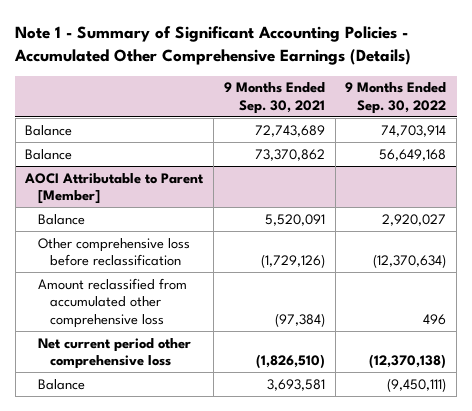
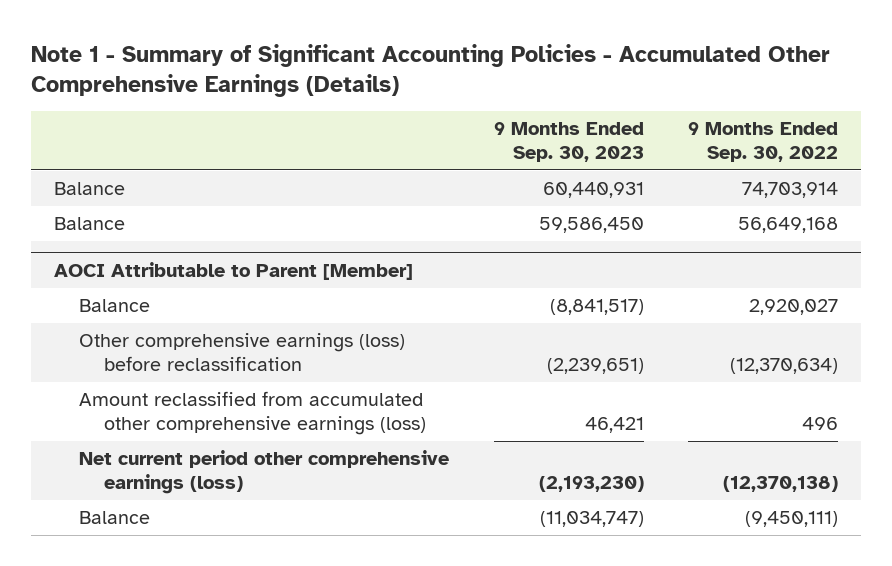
- | 9 Months Ended Sep. 30, 2021 | 9 Months Ended Sep. 30, 2022
+ | 9 Months Ended Sep. 30, 2023 | 9 Months Ended Sep. 30, 2022
@ AOCI Attributable to Parent [Member]
- Other comprehensive loss before reclassification | (1,729,126) | (12,370,634)
- Amount reclassified from accumulated other comprehensive loss | (97,384) | 496
- Net current period other comprehensive loss | (1,826,510) | (12,370,138)
+ Other comprehensive earnings (loss) before reclassification | (2,239,651) | (12,370,634)
+ Amount reclassified from accumulated other comprehensive earnings (loss) | 46,421 | 496
+ Net current period other comprehensive earnings (loss) | (2,193,230) | (12,370,138)

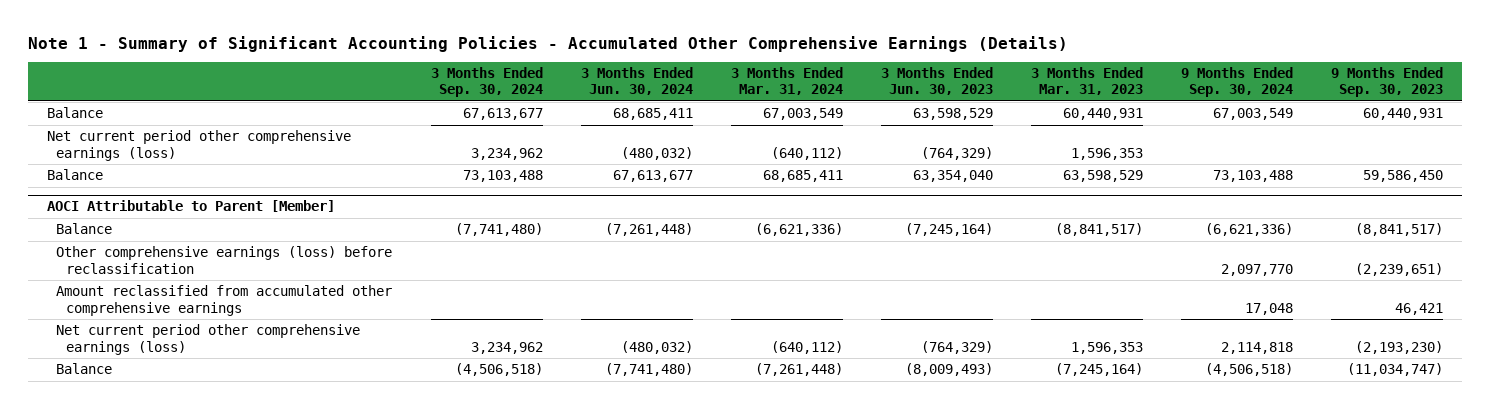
- | 9 Months Ended Sep. 30, 2023 | 9 Months Ended Sep. 30, 2022
+ | 3 Months Ended Sep. 30, 2024 | 3 Months Ended Jun. 30, 2024 | 3 Months Ended Mar. 31, 2024 | 3 Months Ended Jun. 30, 2023 | 3 Months Ended Mar. 31, 2023 | 9 Months Ended Sep. 30, 2024 | 9 Months Ended Sep. 30, 2023
+ Net current period other comprehensive earnings (loss) | 3,234,962 | (480,032) | (640,112) | (764,329) | 1,596,353 | |
@ AOCI Attributable to Parent [Member]
- Amount reclassified from accumulated other comprehensive earnings (loss) | 46,421 | 496
+ Amount reclassified from accumulated other comprehensive earnings | | | | | | 17,048 | 46,421

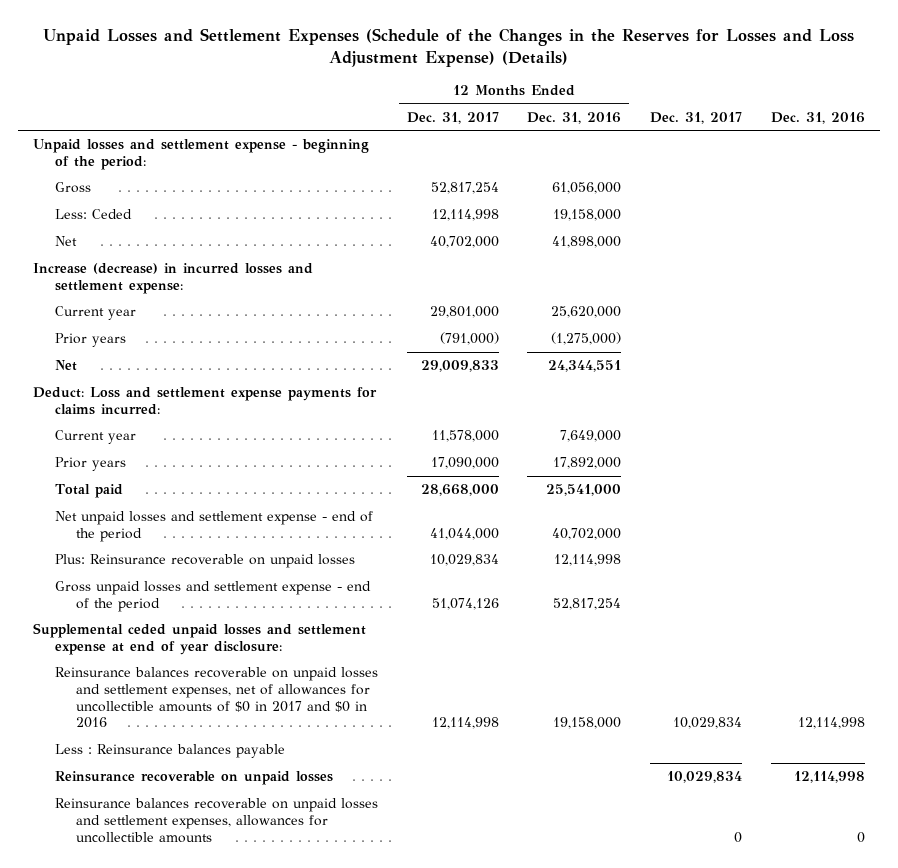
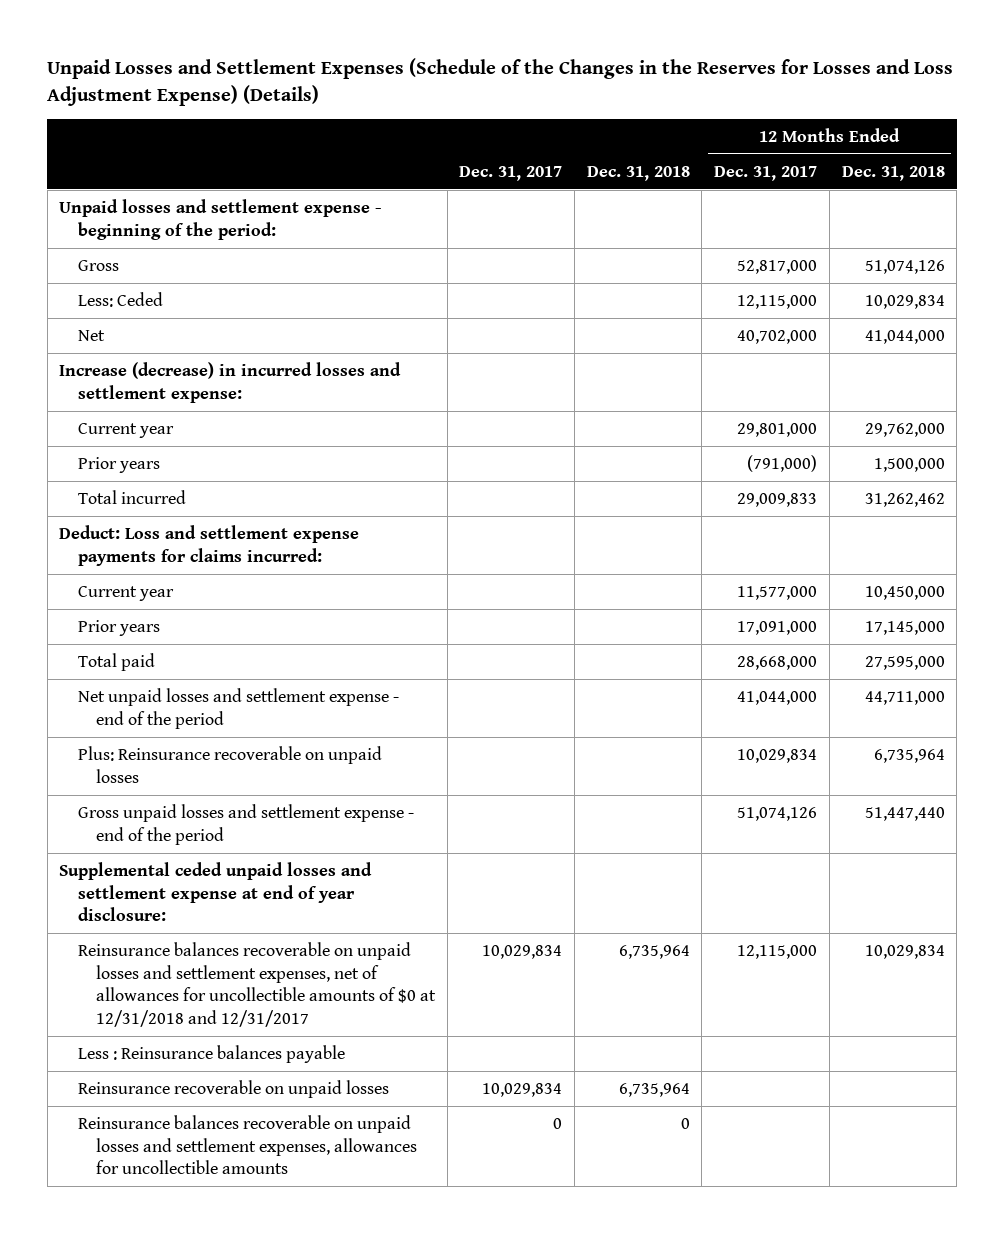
- | 12 Months Ended Dec. 31, 2017 | 12 Months Ended Dec. 31, 2016 | Dec. 31, 2017 | Dec. 31, 2016
+ | Dec. 31, 2017 | Dec. 31, 2018 | 12 Months Ended Dec. 31, 2017 | 12 Months Ended Dec. 31, 2018
- Gross | 52,817,254 | 61,056,000 | |
- Less: Ceded | 12,114,998 | 19,158,000 | |
+ Gross | | | 52,817,000 | 51,074,126
+ Less: Ceded | | | 12,115,000 | 10,029,834
- Net | 29,009,833 | 24,344,551 | |
+ Total incurred | | | 29,009,833 | 31,262,462
- Current year | 11,578,000 | 7,649,000 | |
- Prior years | 17,090,000 | 17,892,000 | |
+ Current year | | | 11,577,000 | 10,450,000
+ Prior years | | | 17,091,000 | 17,145,000
- Reinsurance balances recoverable on unpaid losses and settlement expenses, net of allowances for uncollectible amounts of $0 in 2017 and $0 in 2016 | 12,114,998 | 19,158,000 | 10,029,834 | 12,114,998
+ Reinsurance balances recoverable on unpaid losses and settlement expenses, net of allowances for uncollectible amounts of $0 at 12/31/2018 and 12/31/2017 | 10,029,834 | 6,735,964 | 12,115,000 | 10,029,834

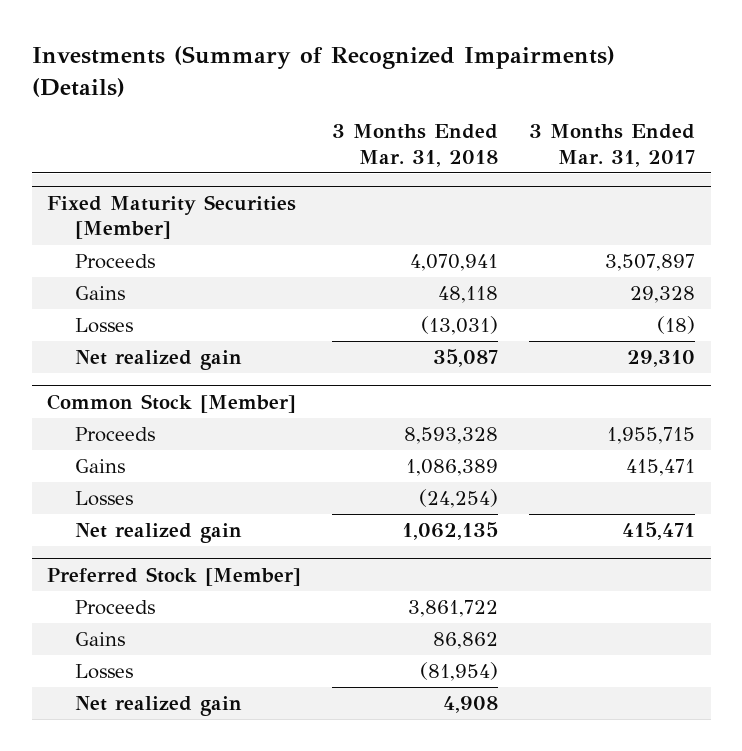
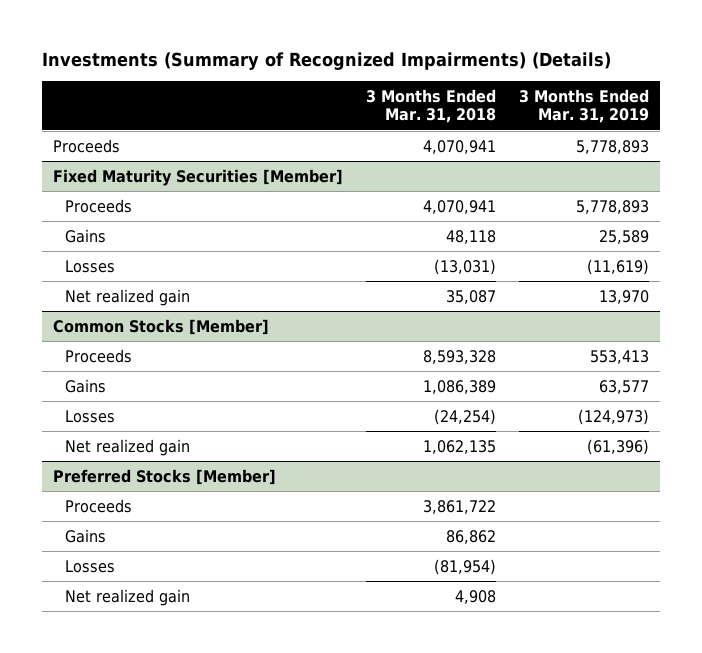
- | 3 Months Ended Mar. 31, 2018 | 3 Months Ended Mar. 31, 2017
+ | 3 Months Ended Mar. 31, 2018 | 3 Months Ended Mar. 31, 2019
+ Proceeds | 4,070,941 | 5,778,893
- Common Stock [Member]
+ Common Stocks [Member]
- Preferred Stock [Member]
+ Preferred Stocks [Member]

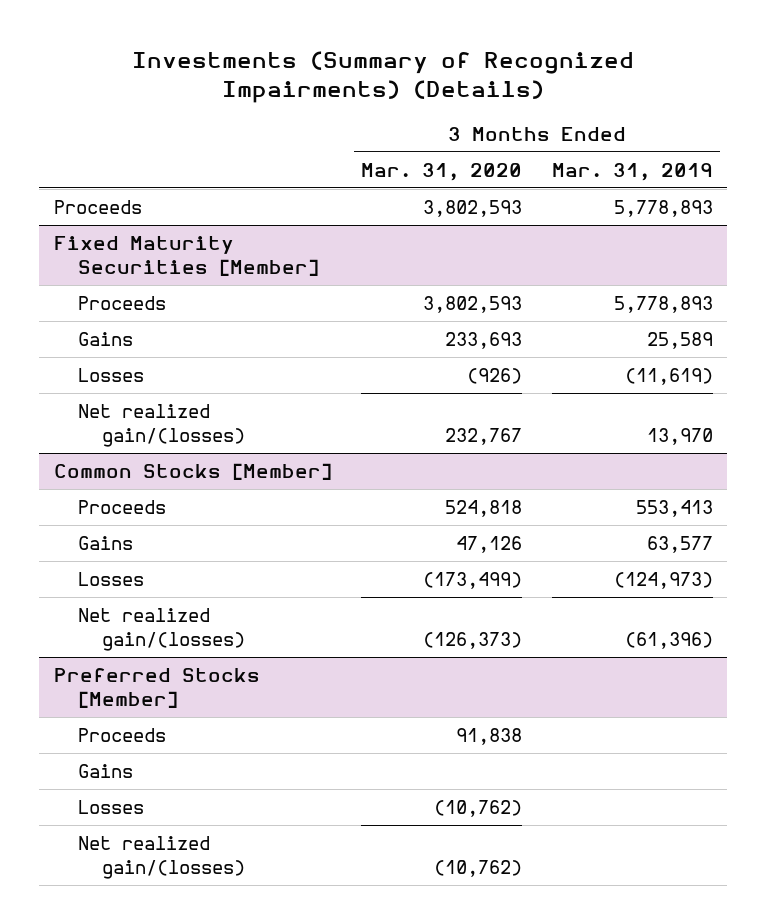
- | 3 Months Ended Mar. 31, 2018 | 3 Months Ended Mar. 31, 2019
+ | 3 Months Ended Mar. 31, 2020 | 3 Months Ended Mar. 31, 2019
@ Fixed Maturity Securities [Member]
- Net realized gain | 35,087 | 13,970
+ Net realized gain/(losses) | 232,767 | 13,970
@ Common Stocks [Member]
- Net realized gain | 1,062,135 | (61,396)
+ Net realized gain/(losses) | (126,373) | (61,396)
@ Preferred Stocks [Member]
- Net realized gain | 4,908 |
+ Net realized gain/(losses) | (10,762) |

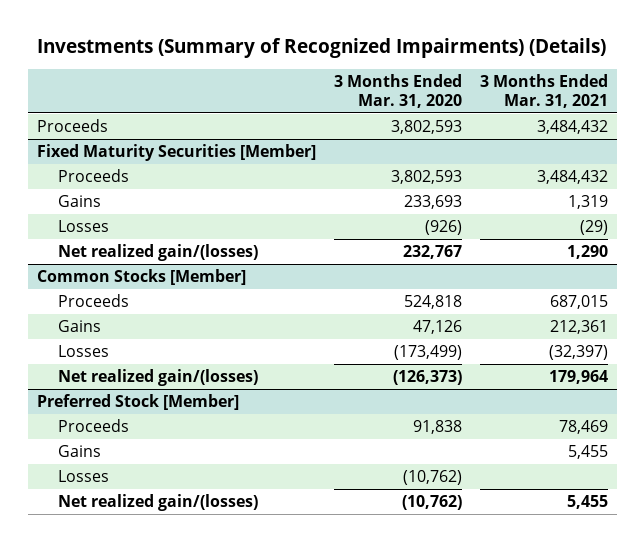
- | 3 Months Ended Mar. 31, 2020 | 3 Months Ended Mar. 31, 2019
+ | 3 Months Ended Mar. 31, 2020 | 3 Months Ended Mar. 31, 2021
- Preferred Stocks [Member]
+ Preferred Stock [Member]

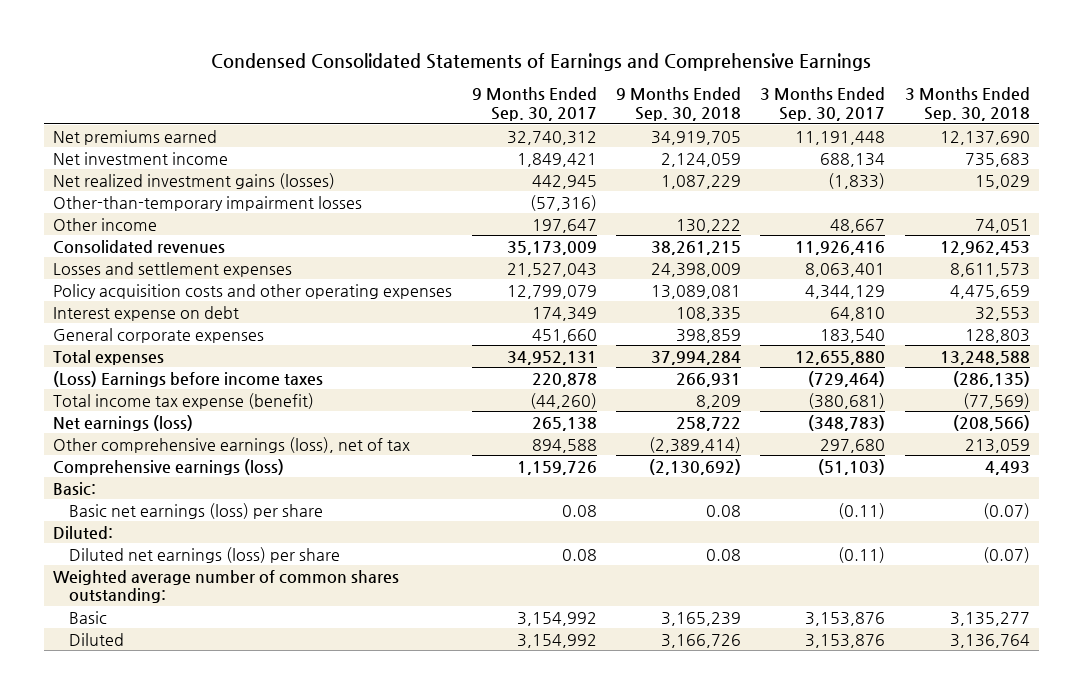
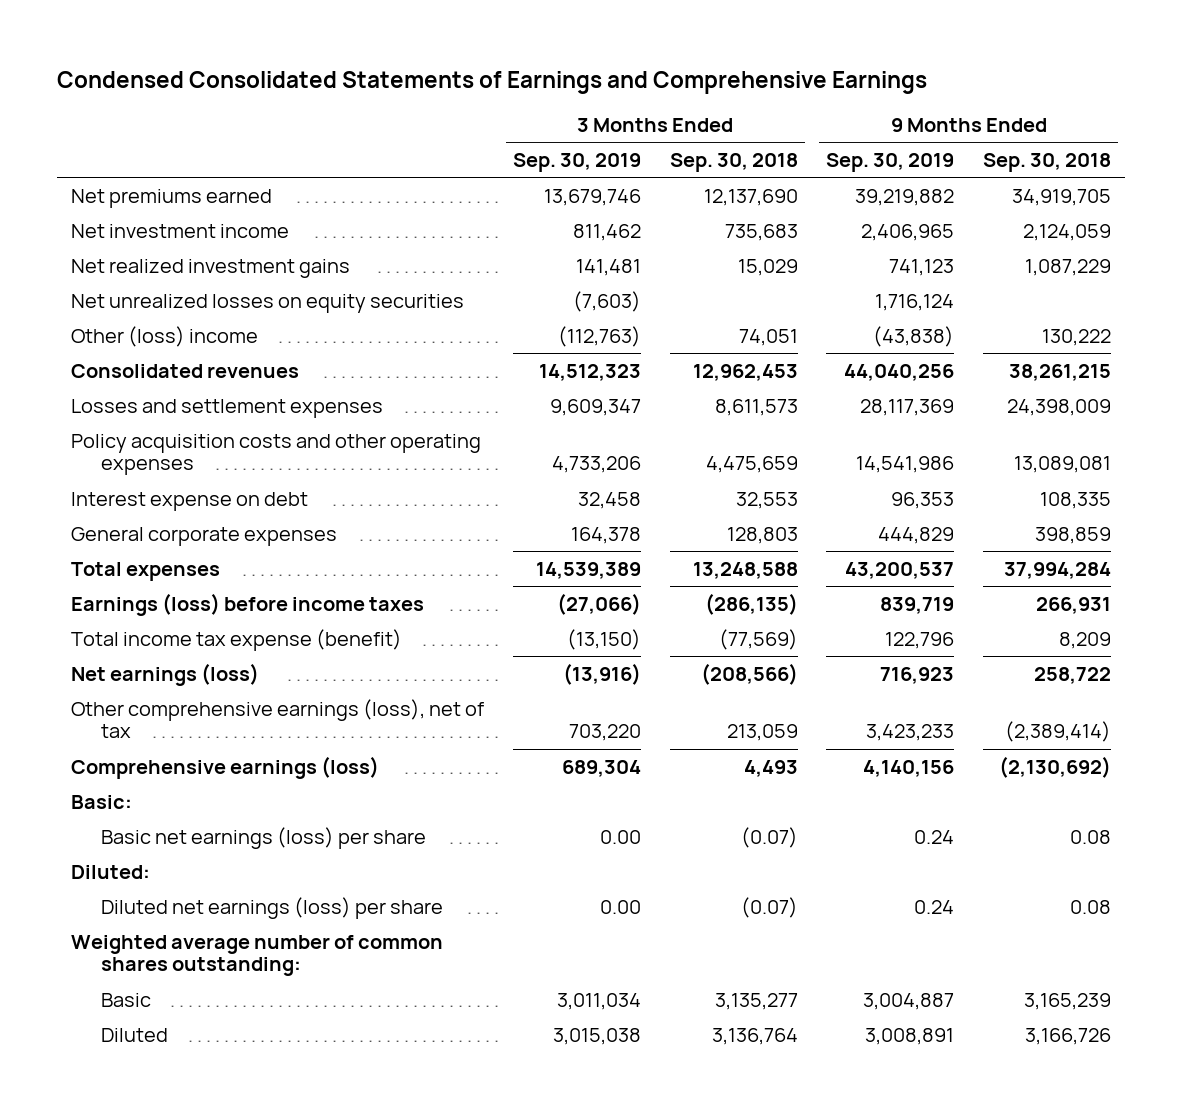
- | 9 Months Ended Sep. 30, 2017 | 9 Months Ended Sep. 30, 2018 | 3 Months Ended Sep. 30, 2017 | 3 Months Ended Sep. 30, 2018
+ | 3 Months Ended Sep. 30, 2019 | 3 Months Ended Sep. 30, 2018 | 9 Months Ended Sep. 30, 2019 | 9 Months Ended Sep. 30, 2018
- Net realized investment gains (losses) | 442,945 | 1,087,229 | (1,833) | 15,029
- Other-than-temporary impairment losses | (57,316) | | |
- Other income | 197,647 | 130,222 | 48,667 | 74,051
+ Net realized investment gains | 141,481 | 15,029 | 741,123 | 1,087,229
+ Net unrealized losses on equity securities | (7,603) | | 1,716,124 |
+ Other (loss) income | (112,763) | 74,051 | (43,838) | 130,222
- (Loss) Earnings before income taxes | 220,878 | 266,931 | (729,464) | (286,135)
+ Earnings (loss) before income taxes | (27,066) | (286,135) | 839,719 | 266,931

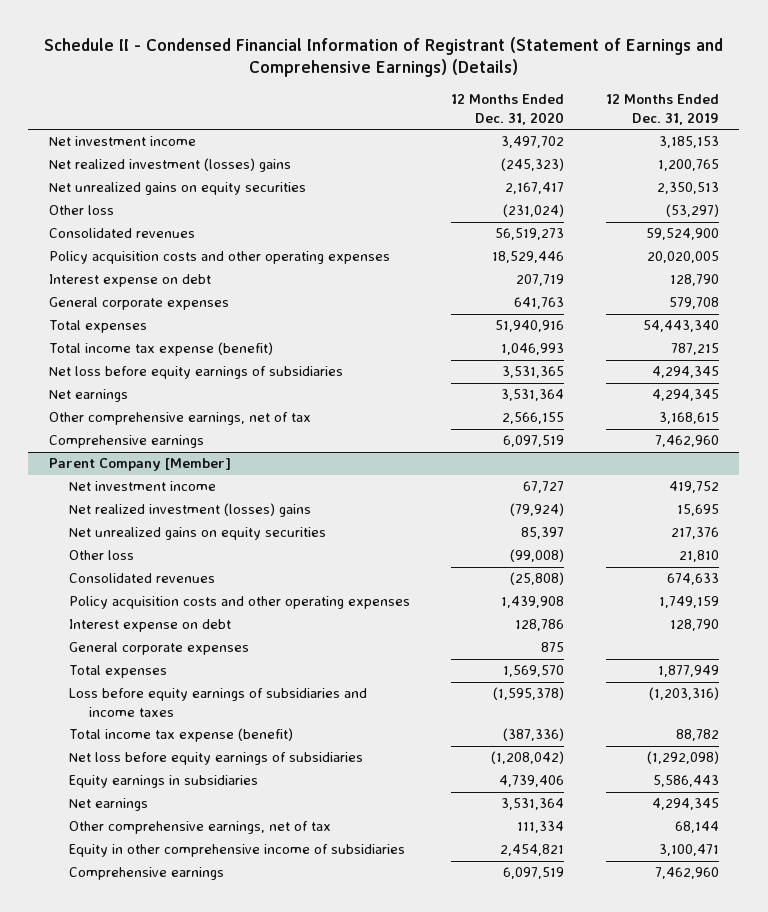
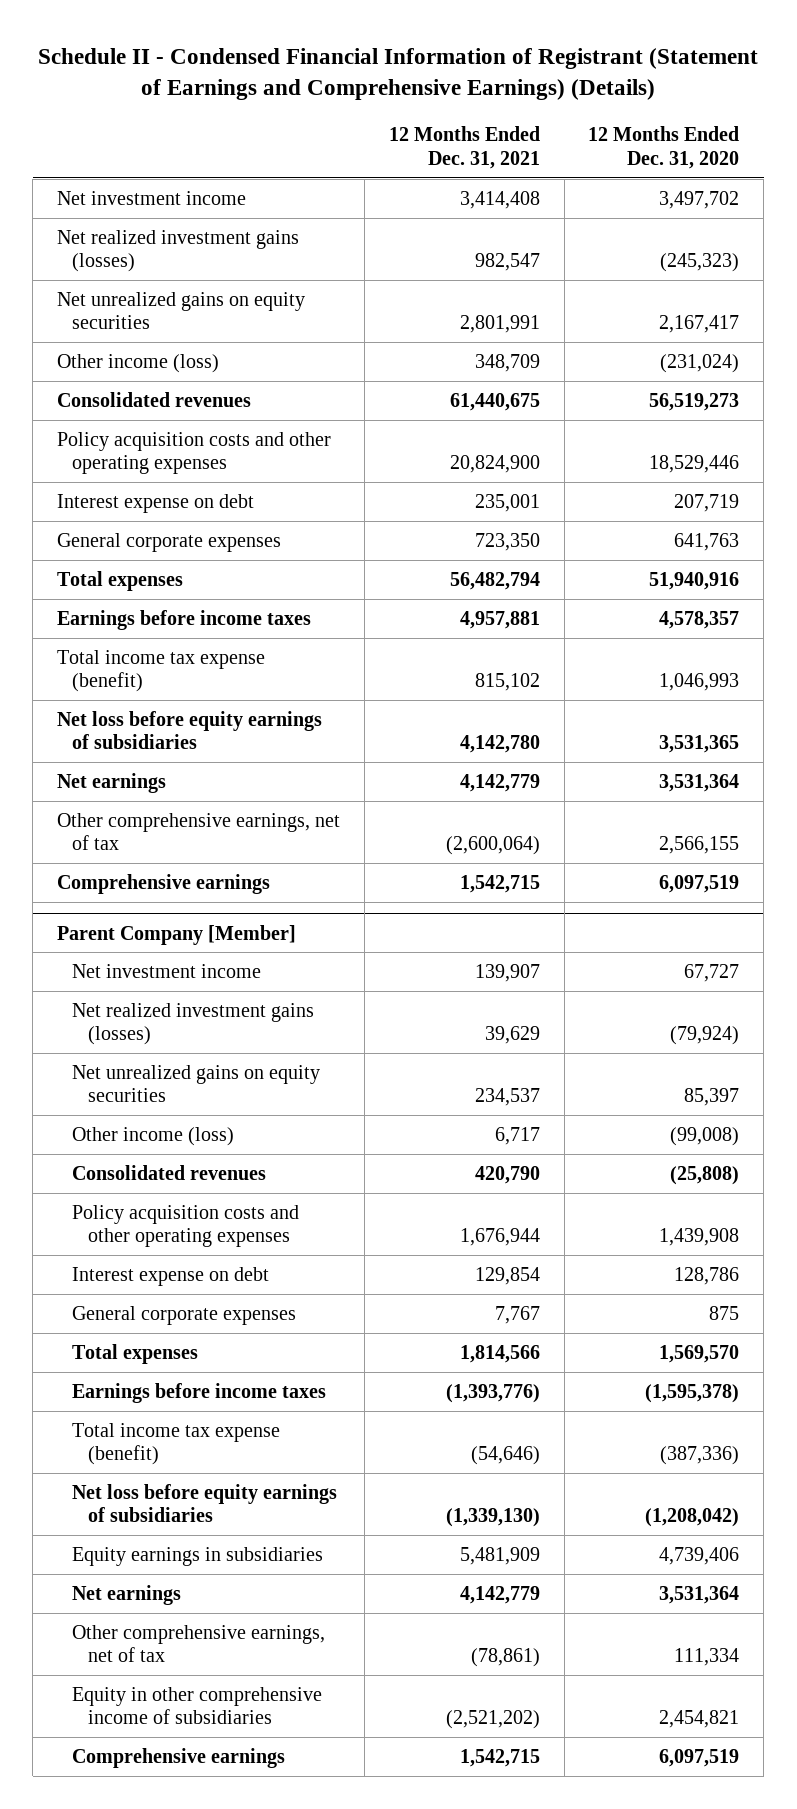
- | 12 Months Ended Dec. 31, 2020 | 12 Months Ended Dec. 31, 2019
+ | 12 Months Ended Dec. 31, 2021 | 12 Months Ended Dec. 31, 2020
- Net realized investment (losses) gains | (245,323) | 1,200,765
+ Net realized investment gains (losses) | 982,547 | (245,323)
- Other loss | (231,024) | (53,297)
+ Other income (loss) | 348,709 | (231,024)
+ Earnings before income taxes | 4,957,881 | 4,578,357
@ Parent Company [Member]
- Net realized investment (losses) gains | (79,924) | 15,695
+ Net realized investment gains (losses) | 39,629 | (79,924)
- Other loss | (99,008) | 21,810
+ Other income (loss) | 6,717 | (99,008)
- Loss before equity earnings of subsidiaries and income taxes | (1,595,378) | (1,203,316)
+ Earnings before income taxes | (1,393,776) | (1,595,378)

